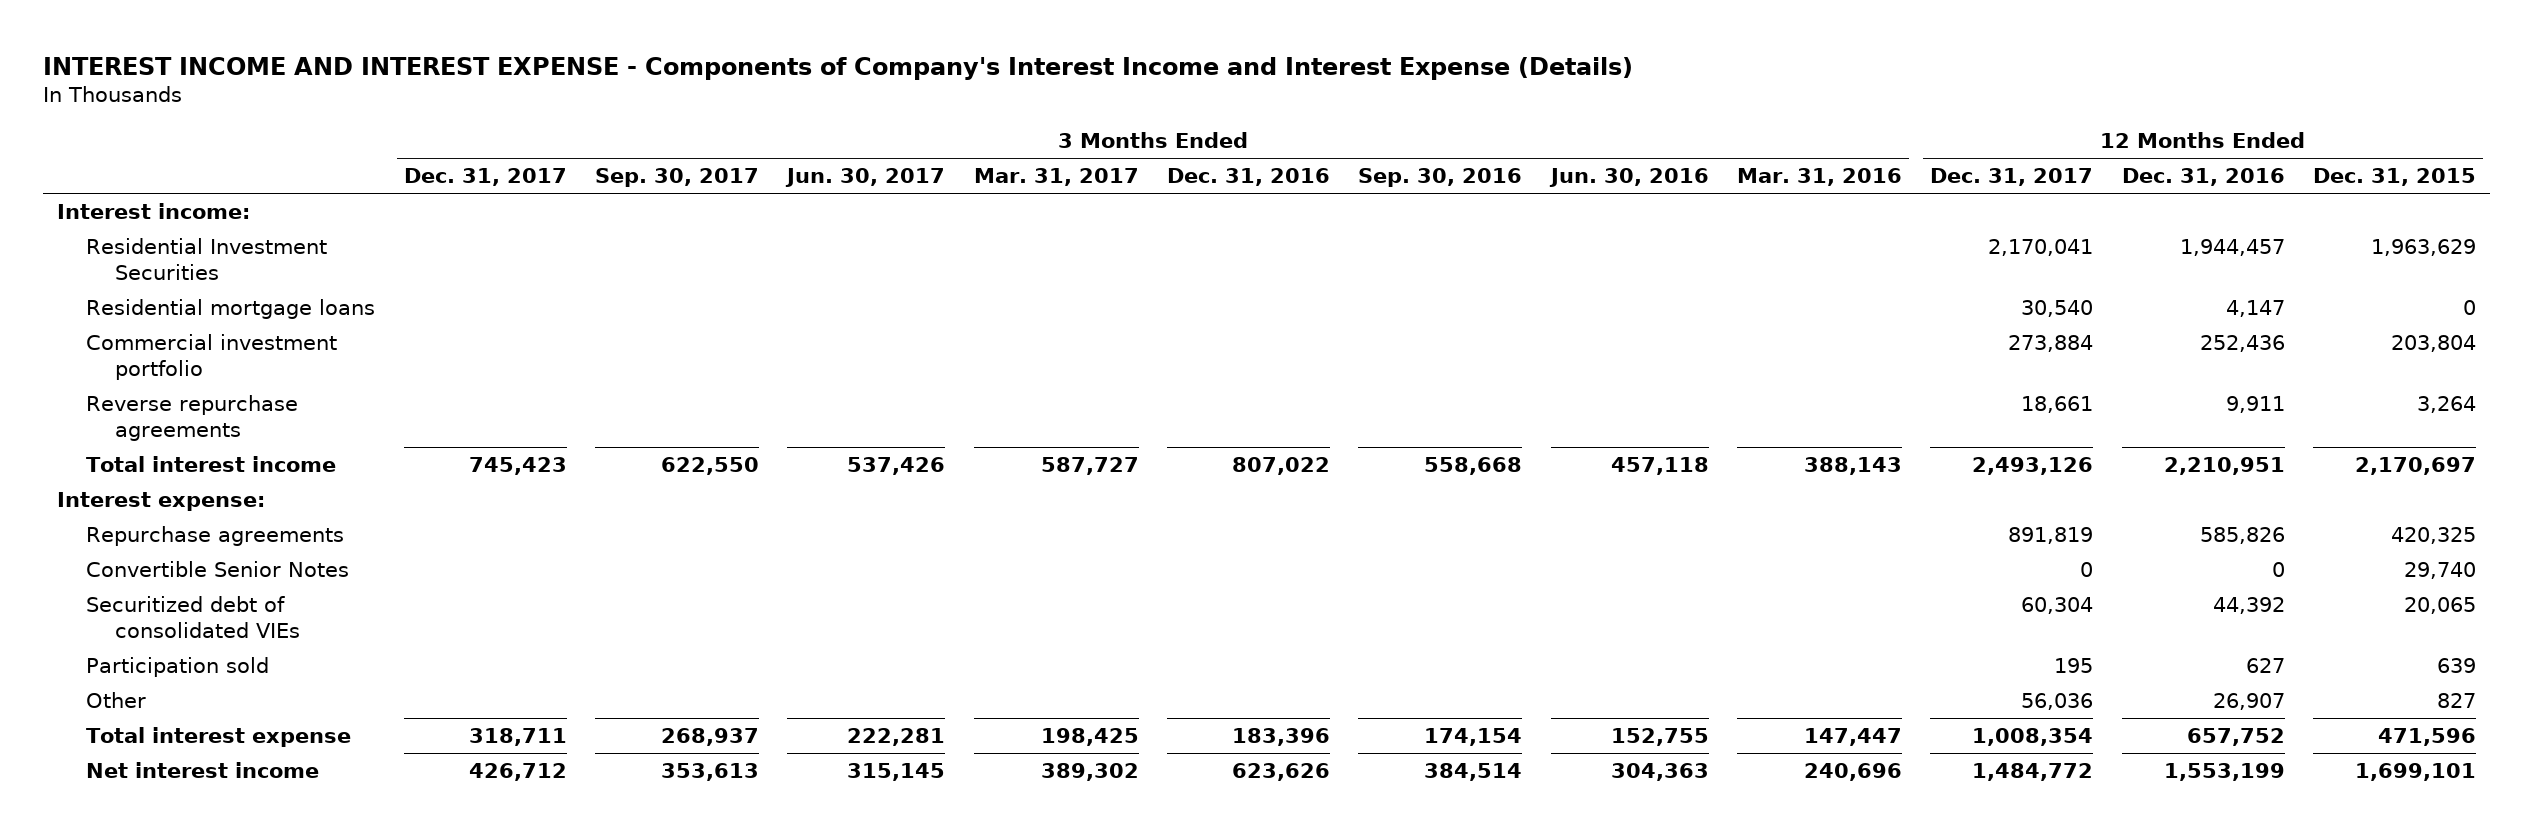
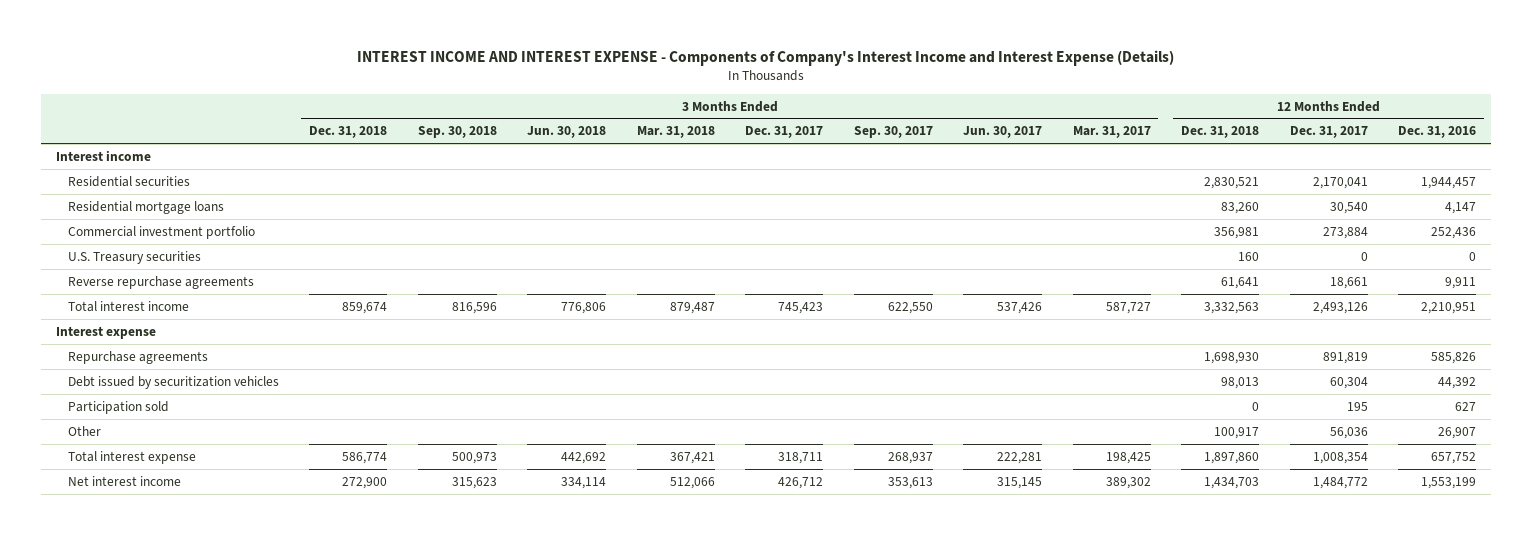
- | 3 Months Ended Dec. 31, 2017 | 3 Months Ended Sep. 30, 2017 | 3 Months Ended Jun. 30, 2017 | 3 Months Ended Mar. 31, 2017 | 3 Months Ended Dec. 31, 2016 | 3 Months Ended Sep. 30, 2016 | 3 Months Ended Jun. 30, 2016 | 3 Months Ended Mar. 31, 2016 | 12 Months Ended Dec. 31, 2017 | 12 Months Ended Dec. 31, 2016 | 12 Months Ended Dec. 31, 2015
+ | 3 Months Ended Dec. 31, 2018 | 3 Months Ended Sep. 30, 2018 | 3 Months Ended Jun. 30, 2018 | 3 Months Ended Mar. 31, 2018 | 3 Months Ended Dec. 31, 2017 | 3 Months Ended Sep. 30, 2017 | 3 Months Ended Jun. 30, 2017 | 3 Months Ended Mar. 31, 2017 | 12 Months Ended Dec. 31, 2018 | 12 Months Ended Dec. 31, 2017 | 12 Months Ended Dec. 31, 2016
- Interest income:
- Residential Investment Securities | | | | | | | | | 2,170,041 | 1,944,457 | 1,963,629
+ Interest income
+ Residential securities | | | | | | | | | 2,830,521 | 2,170,041 | 1,944,457
+ U.S. Treasury securities | | | | | | | | | 160 | 0 | 0
- Interest expense:
+ Interest expense
- Convertible Senior Notes | | | | | | | | | 0 | 0 | 29,740
- Securitized debt of consolidated VIEs | | | | | | | | | 60,304 | 44,392 | 20,065
+ Debt issued by securitization vehicles | | | | | | | | | 98,013 | 60,304 | 44,392

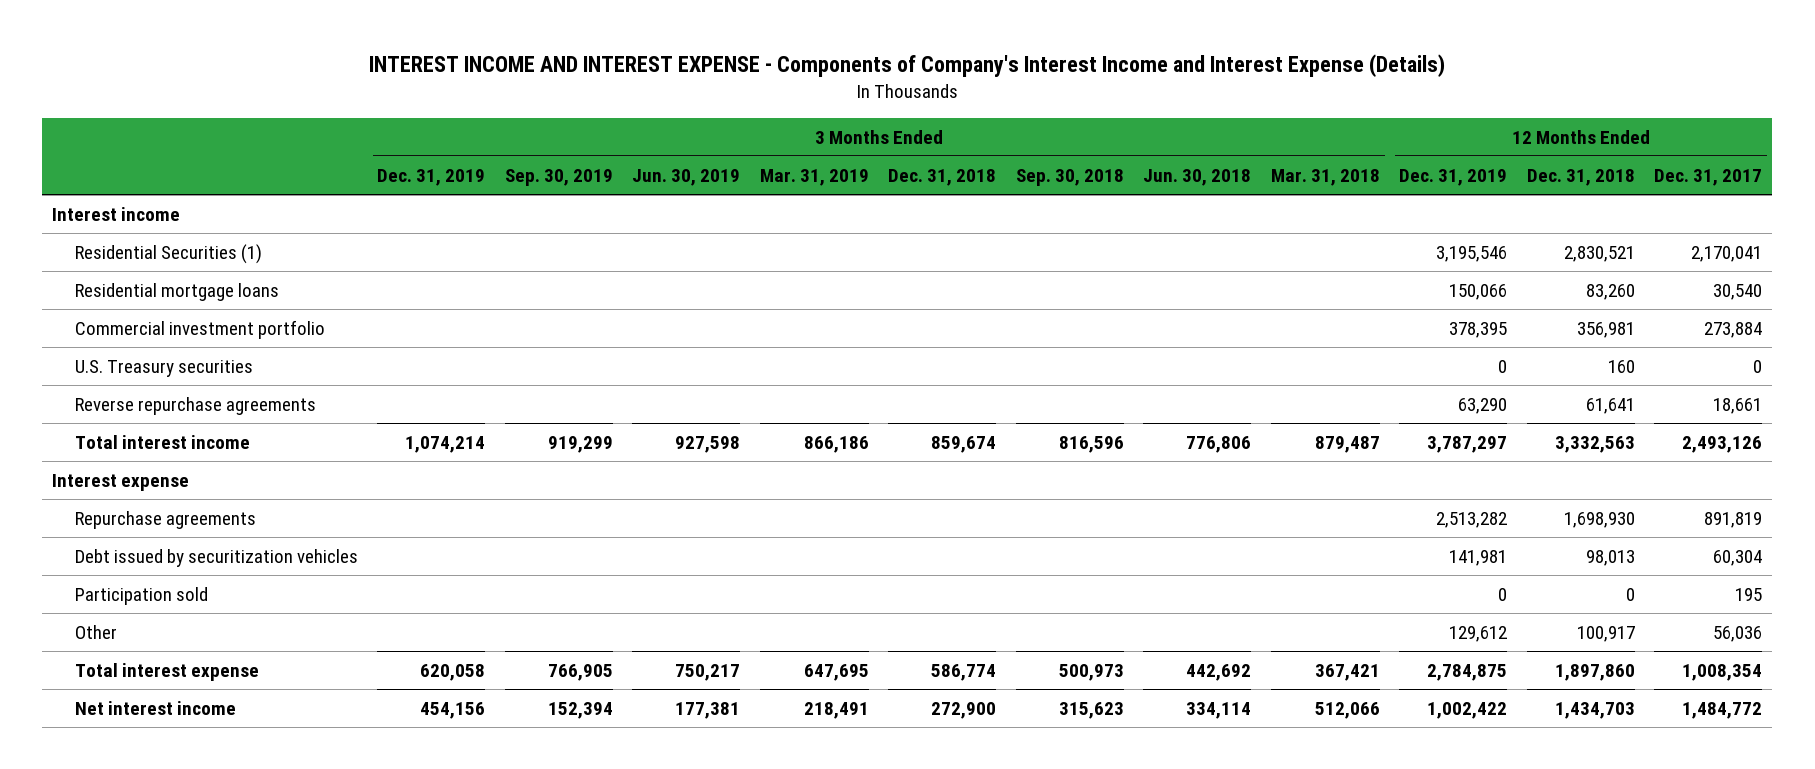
- | 3 Months Ended Dec. 31, 2018 | 3 Months Ended Sep. 30, 2018 | 3 Months Ended Jun. 30, 2018 | 3 Months Ended Mar. 31, 2018 | 3 Months Ended Dec. 31, 2017 | 3 Months Ended Sep. 30, 2017 | 3 Months Ended Jun. 30, 2017 | 3 Months Ended Mar. 31, 2017 | 12 Months Ended Dec. 31, 2018 | 12 Months Ended Dec. 31, 2017 | 12 Months Ended Dec. 31, 2016
+ | 3 Months Ended Dec. 31, 2019 | 3 Months Ended Sep. 30, 2019 | 3 Months Ended Jun. 30, 2019 | 3 Months Ended Mar. 31, 2019 | 3 Months Ended Dec. 31, 2018 | 3 Months Ended Sep. 30, 2018 | 3 Months Ended Jun. 30, 2018 | 3 Months Ended Mar. 31, 2018 | 12 Months Ended Dec. 31, 2019 | 12 Months Ended Dec. 31, 2018 | 12 Months Ended Dec. 31, 2017
- Residential securities | | | | | | | | | 2,830,521 | 2,170,041 | 1,944,457
+ Residential Securities (1) | | | | | | | | | 3,195,546 | 2,830,521 | 2,170,041

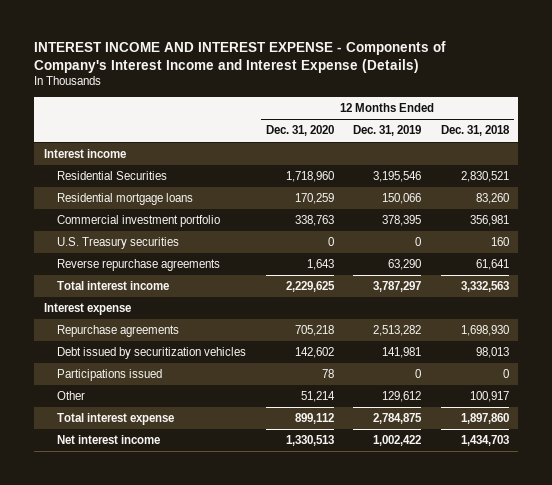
- | 3 Months Ended Dec. 31, 2019 | 3 Months Ended Sep. 30, 2019 | 3 Months Ended Jun. 30, 2019 | 3 Months Ended Mar. 31, 2019 | 3 Months Ended Dec. 31, 2018 | 3 Months Ended Sep. 30, 2018 | 3 Months Ended Jun. 30, 2018 | 3 Months Ended Mar. 31, 2018 | 12 Months Ended Dec. 31, 2019 | 12 Months Ended Dec. 31, 2018 | 12 Months Ended Dec. 31, 2017
+ | 12 Months Ended Dec. 31, 2020 | 12 Months Ended Dec. 31, 2019 | 12 Months Ended Dec. 31, 2018
- Residential Securities (1) | | | | | | | | | 3,195,546 | 2,830,521 | 2,170,041
+ Residential Securities | 1,718,960 | 3,195,546 | 2,830,521
- Participation sold | | | | | | | | | 0 | 0 | 195
+ Participations issued | 78 | 0 | 0

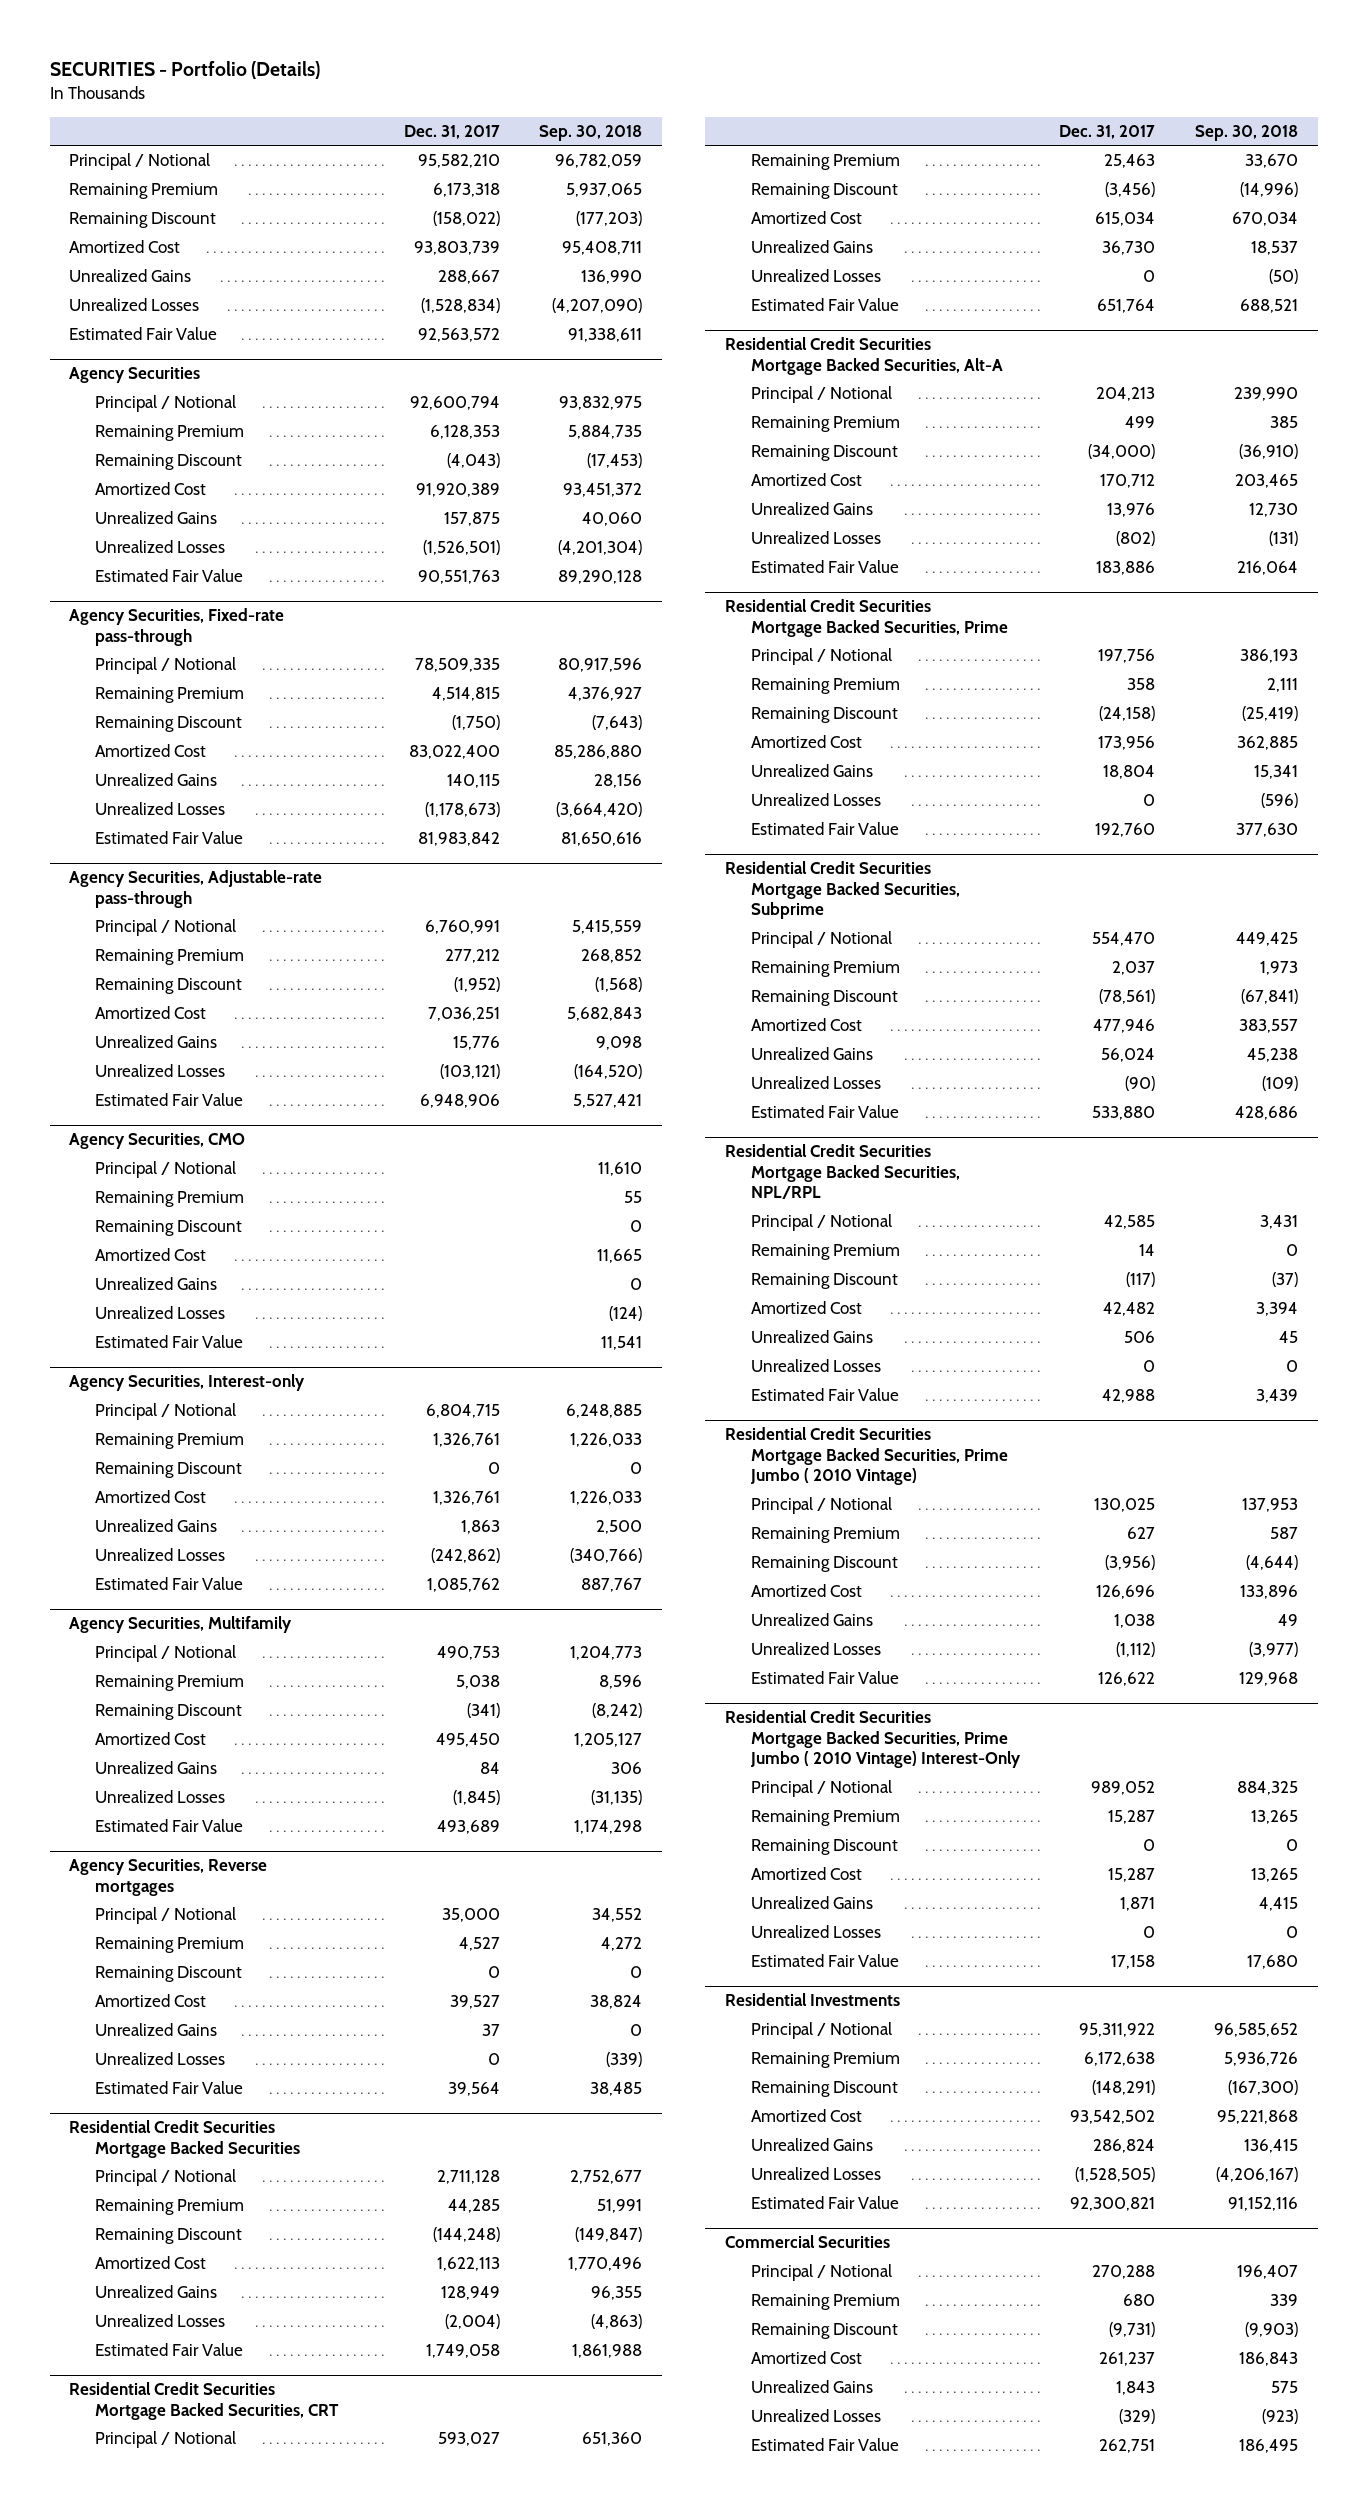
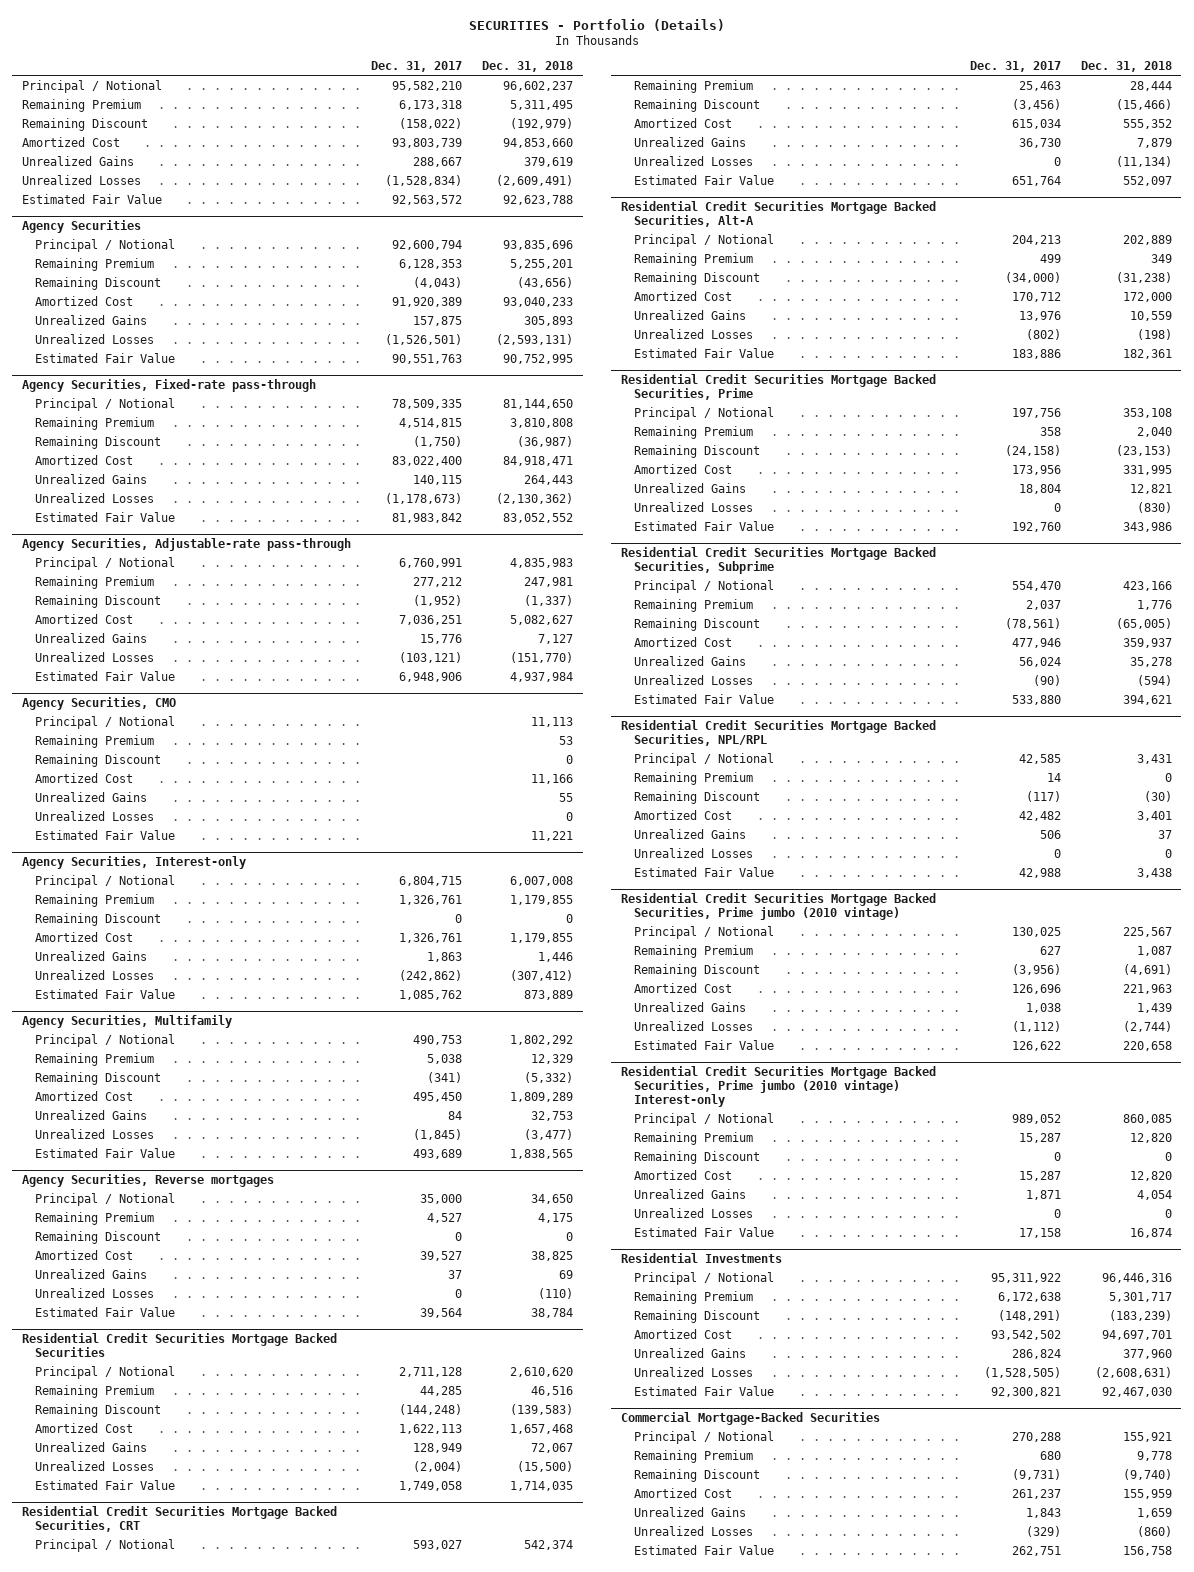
- | Dec. 31, 2017 | Sep. 30, 2018
+ | Dec. 31, 2017 | Dec. 31, 2018
- Residential Credit Securities Mortgage Backed Securities, Prime Jumbo ( 2010 Vintage)
+ Residential Credit Securities Mortgage Backed Securities, Prime jumbo (2010 vintage)
- Residential Credit Securities Mortgage Backed Securities, Prime Jumbo ( 2010 Vintage) Interest-Only
+ Residential Credit Securities Mortgage Backed Securities, Prime jumbo (2010 vintage) Interest-only
- Commercial Securities
+ Commercial Mortgage-Backed Securities

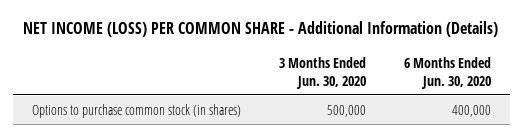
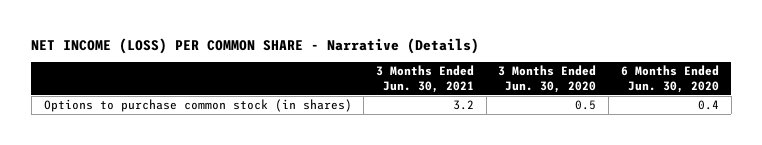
- NET INCOME (LOSS) PER COMMON SHARE - Additional Information (Details)
+ NET INCOME (LOSS) PER COMMON SHARE - Narrative (Details)
- | 3 Months Ended Jun. 30, 2020 | 6 Months Ended Jun. 30, 2020
+ | 3 Months Ended Jun. 30, 2021 | 3 Months Ended Jun. 30, 2020 | 6 Months Ended Jun. 30, 2020
- Options to purchase common stock (in shares) | 500,000 | 400,000
+ Options to purchase common stock (in shares) | 3.2 | 0.5 | 0.4

